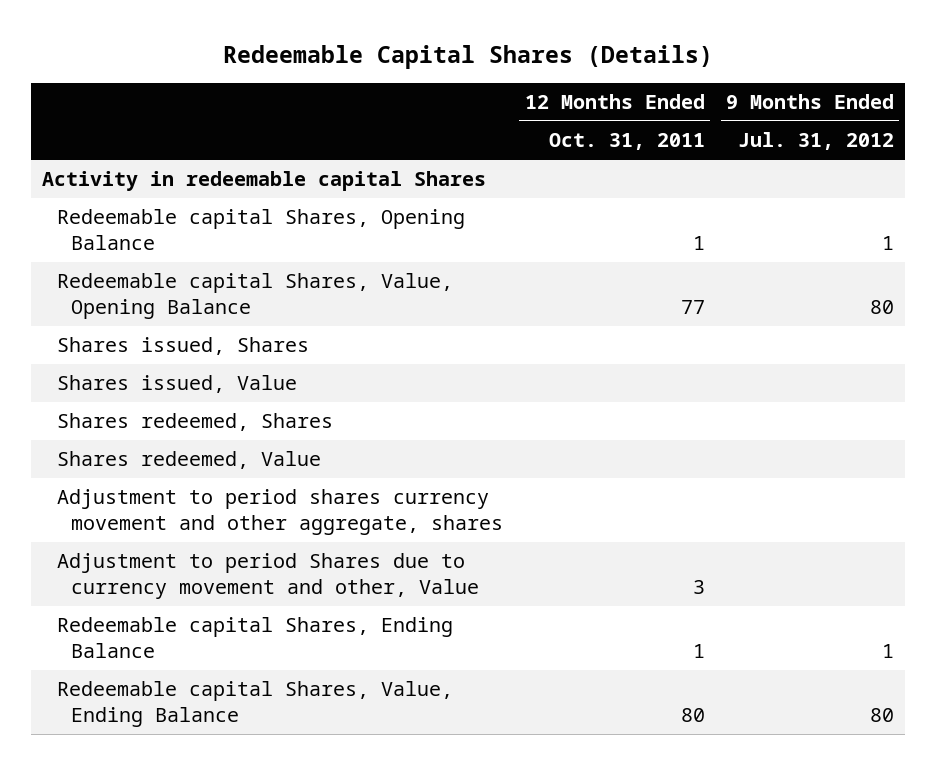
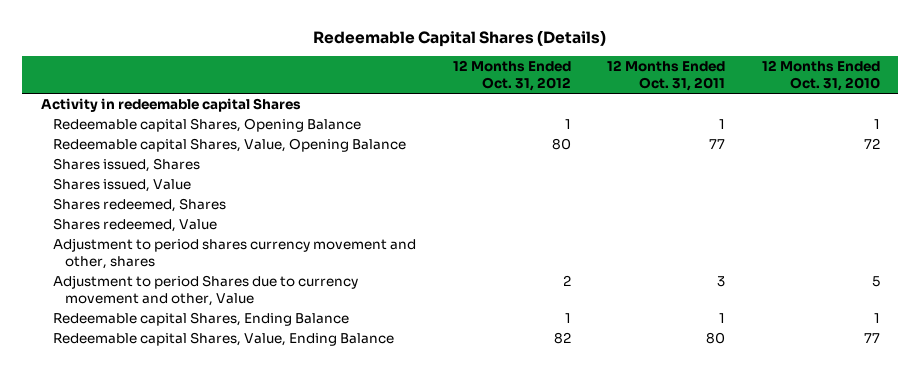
- | 12 Months Ended Oct. 31, 2011 | 9 Months Ended Jul. 31, 2012
+ | 12 Months Ended Oct. 31, 2012 | 12 Months Ended Oct. 31, 2011 | 12 Months Ended Oct. 31, 2010
- Adjustment to period shares currency movement and other aggregate, shares
+ Adjustment to period shares currency movement and other, shares

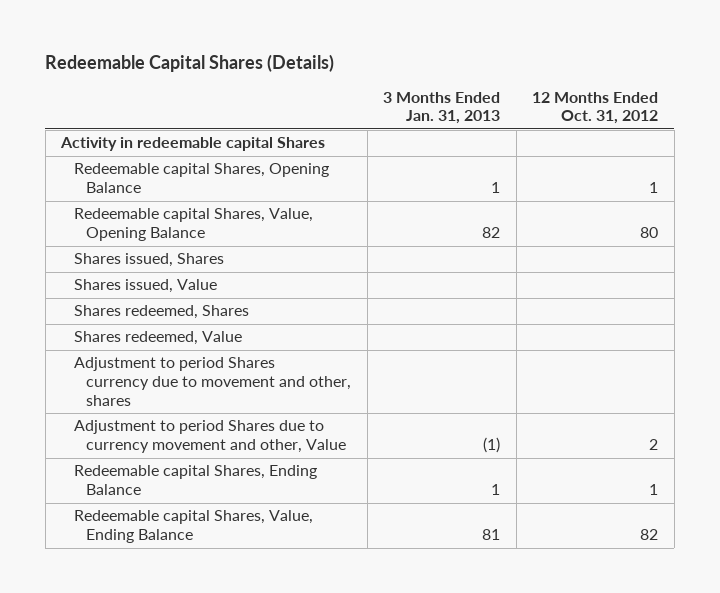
- | 12 Months Ended Oct. 31, 2012 | 12 Months Ended Oct. 31, 2011 | 12 Months Ended Oct. 31, 2010
+ | 3 Months Ended Jan. 31, 2013 | 12 Months Ended Oct. 31, 2012
- Adjustment to period shares currency movement and other, shares
+ Adjustment to period Shares currency due to movement and other, shares

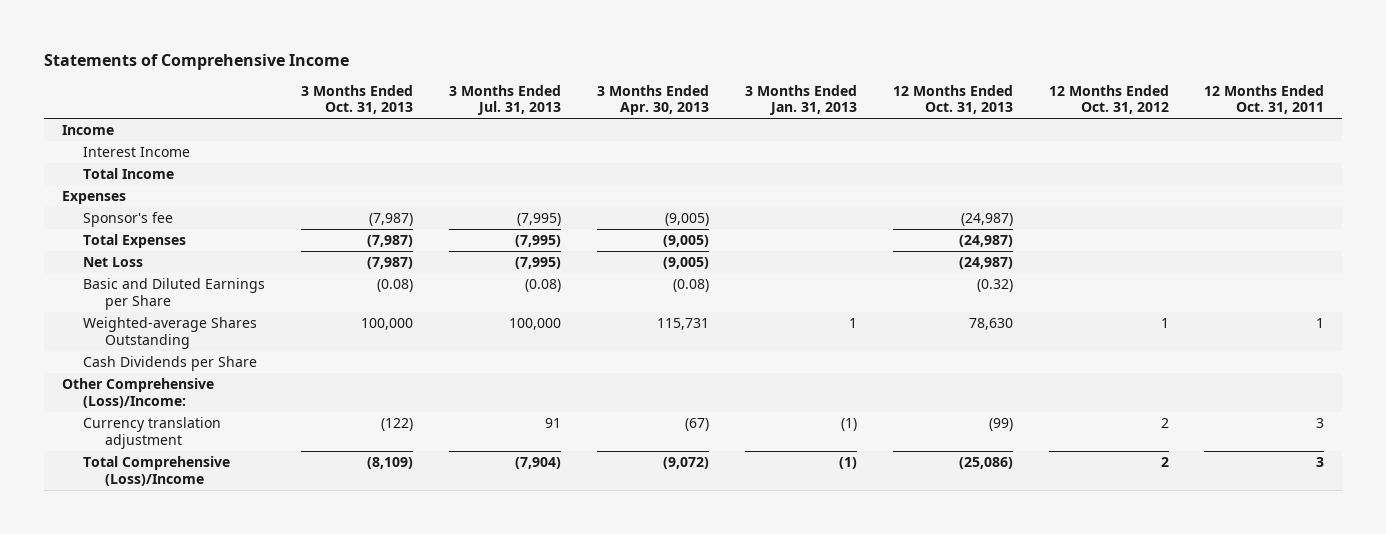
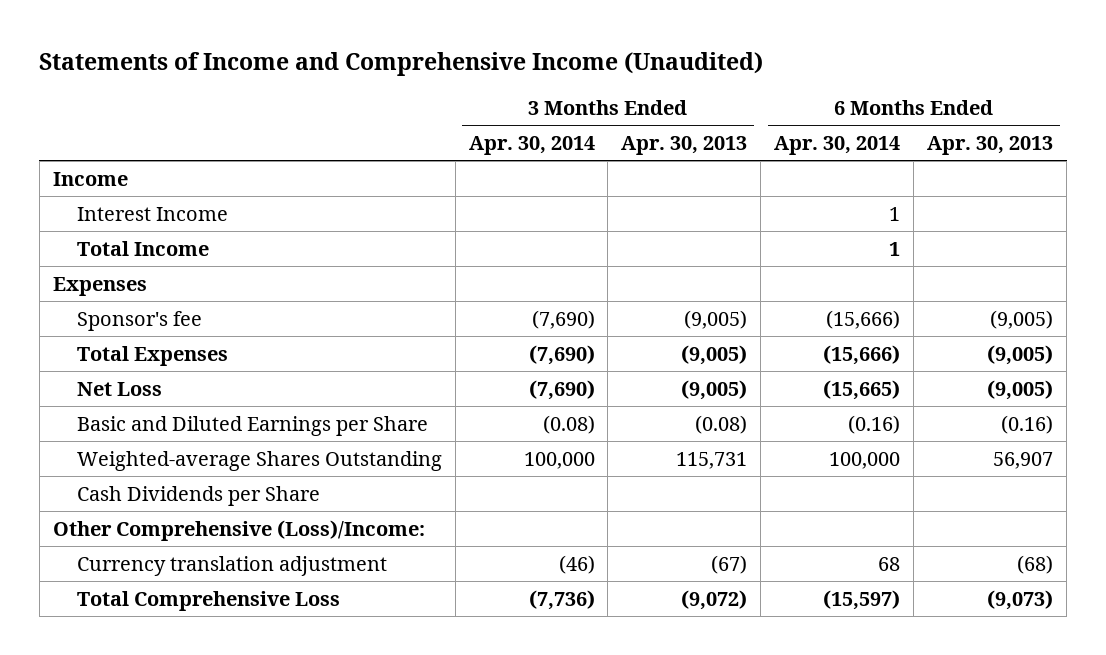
- Statements of Comprehensive Income
+ Statements of Income and Comprehensive Income (Unaudited)
- | 3 Months Ended Oct. 31, 2013 | 3 Months Ended Jul. 31, 2013 | 3 Months Ended Apr. 30, 2013 | 3 Months Ended Jan. 31, 2013 | 12 Months Ended Oct. 31, 2013 | 12 Months Ended Oct. 31, 2012 | 12 Months Ended Oct. 31, 2011
+ | 3 Months Ended Apr. 30, 2014 | 3 Months Ended Apr. 30, 2013 | 6 Months Ended Apr. 30, 2014 | 6 Months Ended Apr. 30, 2013
- Total Comprehensive (Loss)/Income | (8,109) | (7,904) | (9,072) | (1) | (25,086) | 2 | 3
+ Total Comprehensive Loss | (7,736) | (9,072) | (15,597) | (9,073)

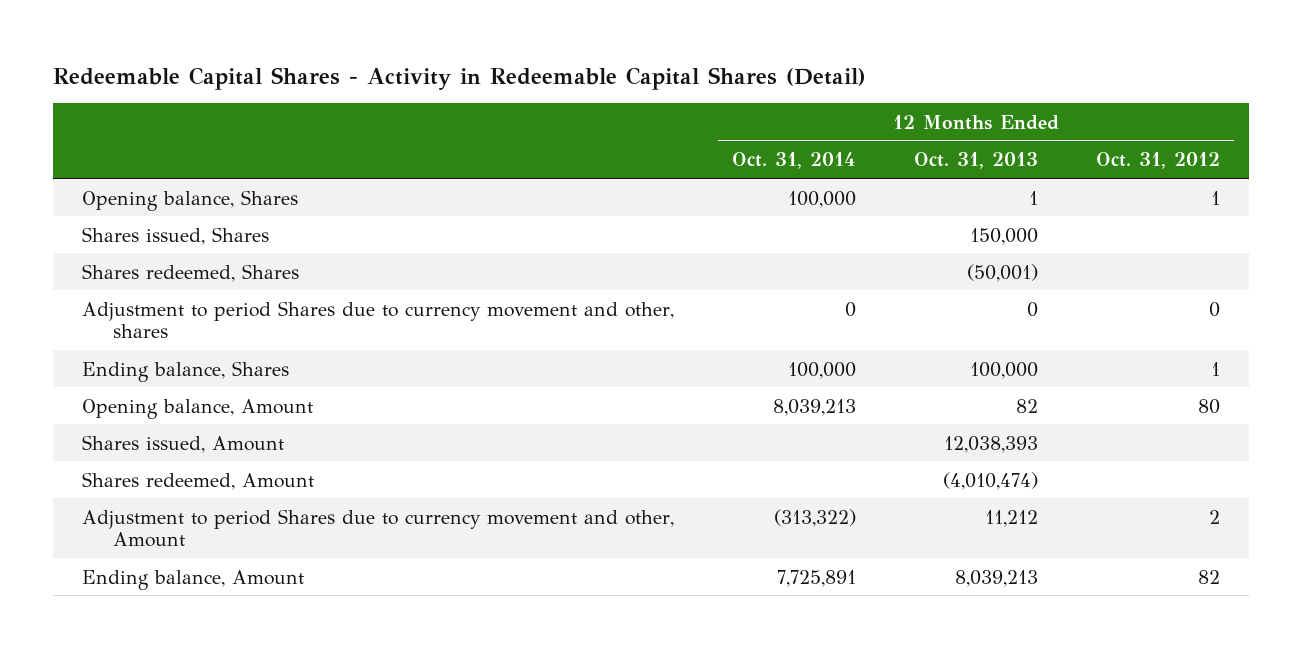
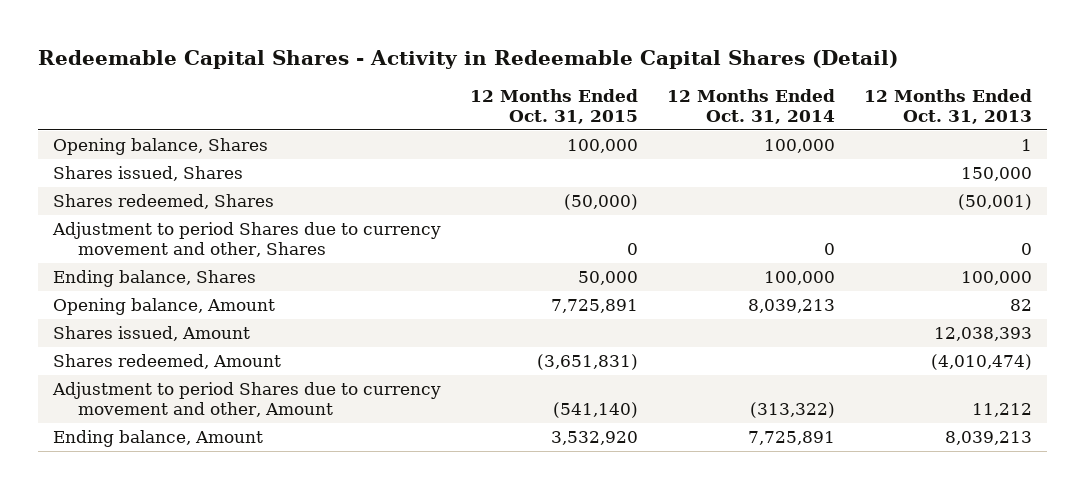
- | 12 Months Ended Oct. 31, 2014 | 12 Months Ended Oct. 31, 2013 | 12 Months Ended Oct. 31, 2012
+ | 12 Months Ended Oct. 31, 2015 | 12 Months Ended Oct. 31, 2014 | 12 Months Ended Oct. 31, 2013
- Adjustment to period Shares due to currency movement and other, shares | 0 | 0 | 0
+ Adjustment to period Shares due to currency movement and other, Shares | 0 | 0 | 0

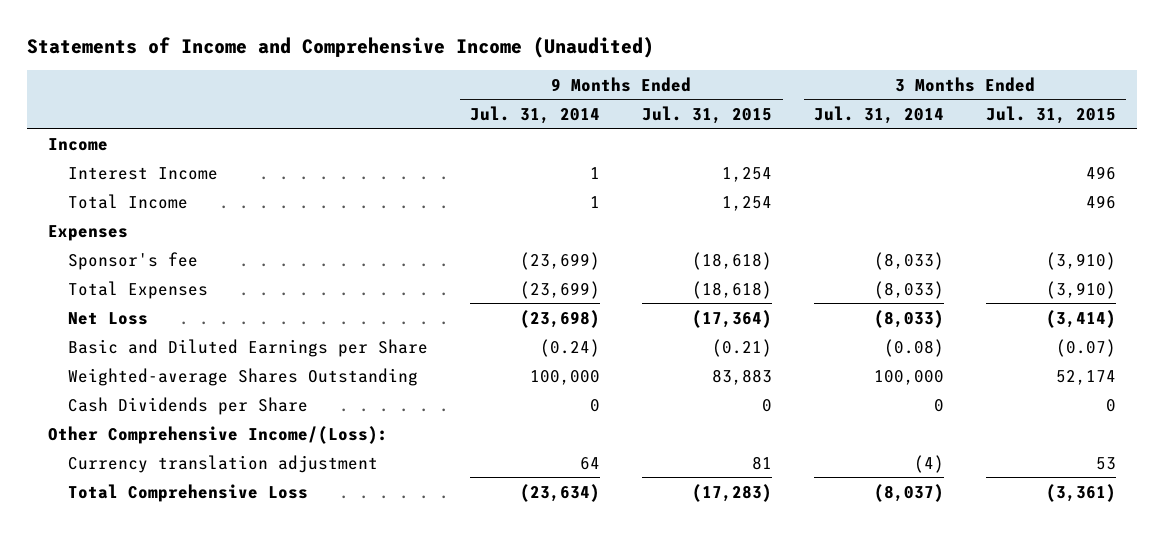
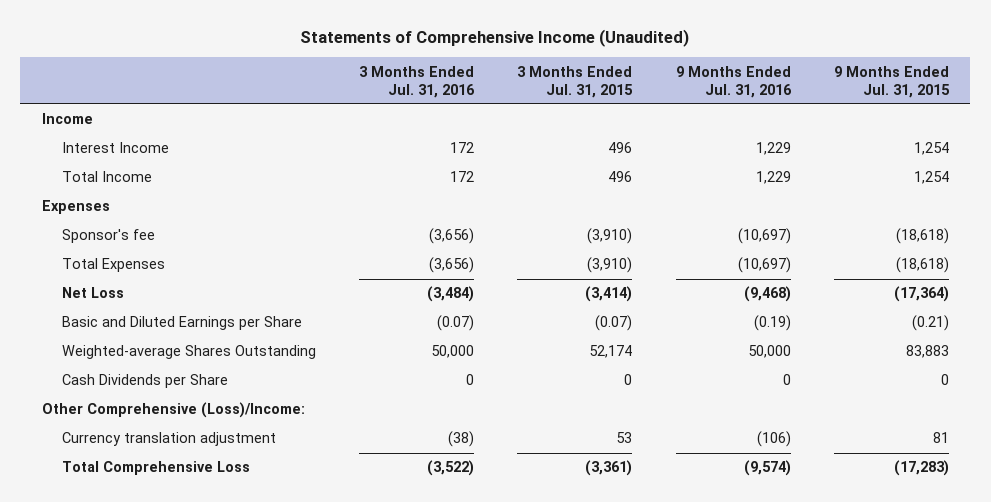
- Statements of Income and Comprehensive Income (Unaudited)
+ Statements of Comprehensive Income (Unaudited)
- | 9 Months Ended Jul. 31, 2014 | 9 Months Ended Jul. 31, 2015 | 3 Months Ended Jul. 31, 2014 | 3 Months Ended Jul. 31, 2015
+ | 3 Months Ended Jul. 31, 2016 | 3 Months Ended Jul. 31, 2015 | 9 Months Ended Jul. 31, 2016 | 9 Months Ended Jul. 31, 2015
- Other Comprehensive Income/(Loss):
+ Other Comprehensive (Loss)/Income:

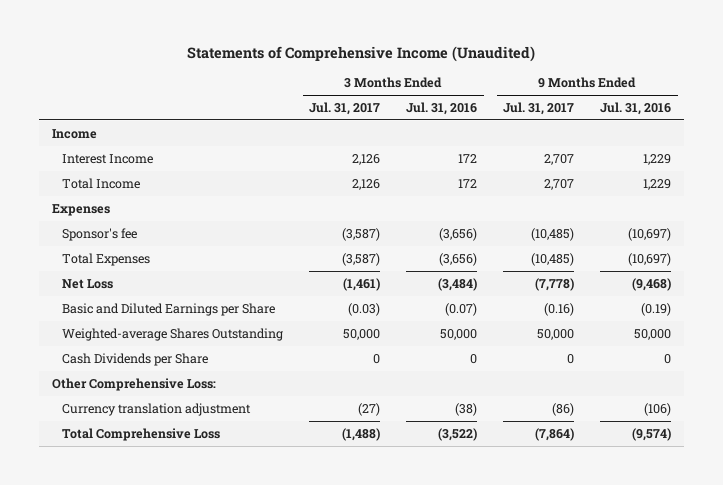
- | 3 Months Ended Jul. 31, 2016 | 3 Months Ended Jul. 31, 2015 | 9 Months Ended Jul. 31, 2016 | 9 Months Ended Jul. 31, 2015
+ | 3 Months Ended Jul. 31, 2017 | 3 Months Ended Jul. 31, 2016 | 9 Months Ended Jul. 31, 2017 | 9 Months Ended Jul. 31, 2016
- Other Comprehensive (Loss)/Income:
+ Other Comprehensive Loss:

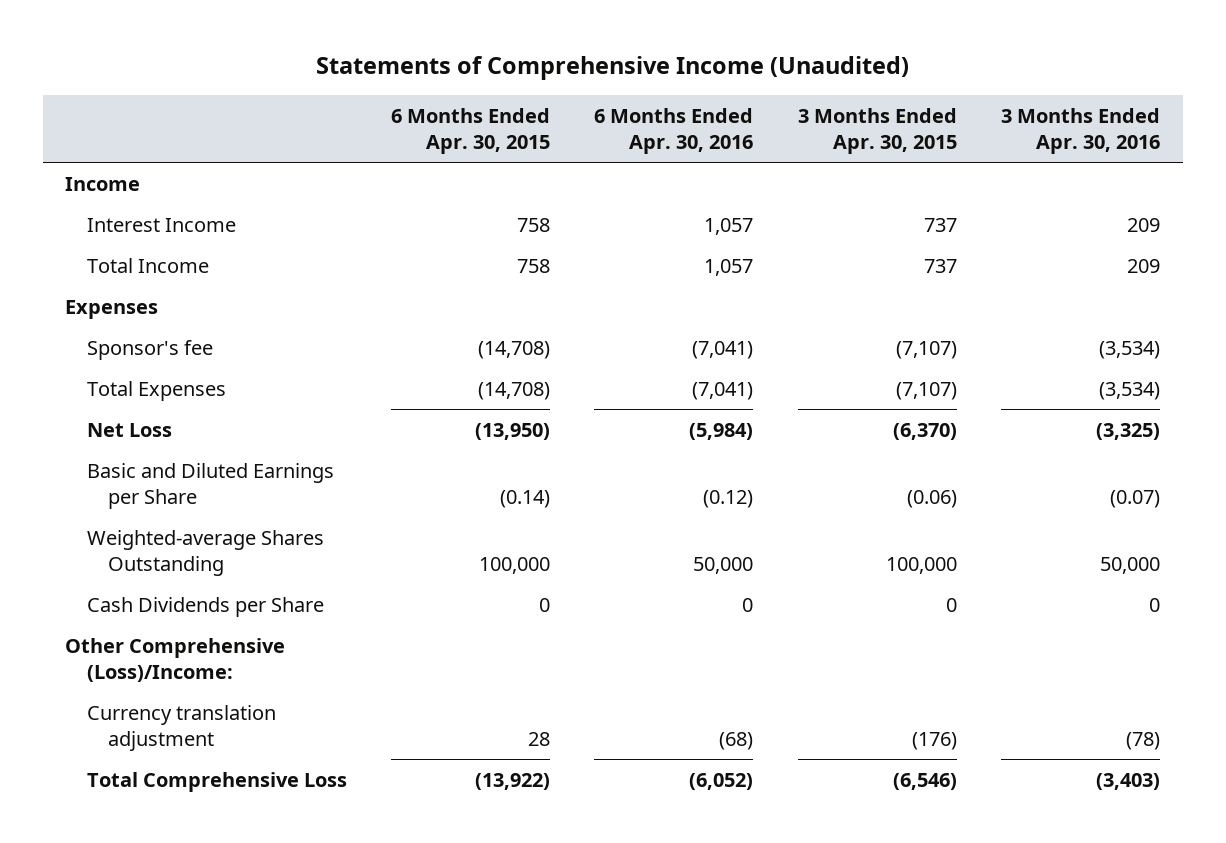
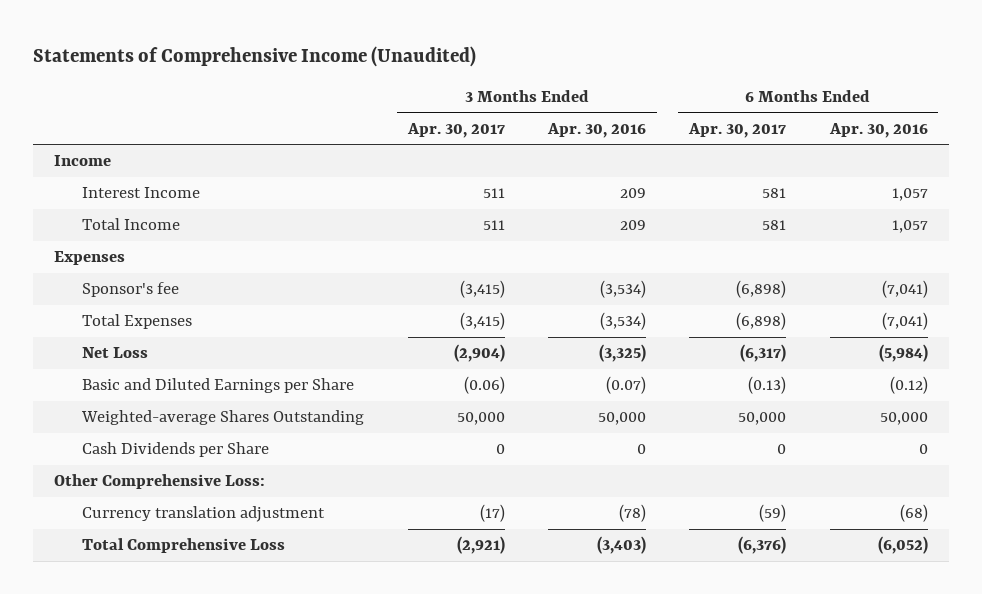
- | 6 Months Ended Apr. 30, 2015 | 6 Months Ended Apr. 30, 2016 | 3 Months Ended Apr. 30, 2015 | 3 Months Ended Apr. 30, 2016
+ | 3 Months Ended Apr. 30, 2017 | 3 Months Ended Apr. 30, 2016 | 6 Months Ended Apr. 30, 2017 | 6 Months Ended Apr. 30, 2016
- Other Comprehensive (Loss)/Income:
+ Other Comprehensive Loss:

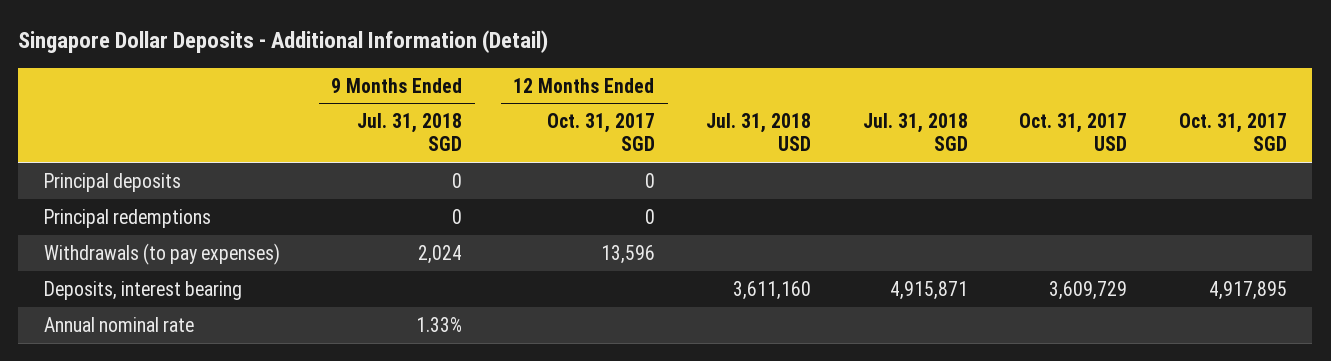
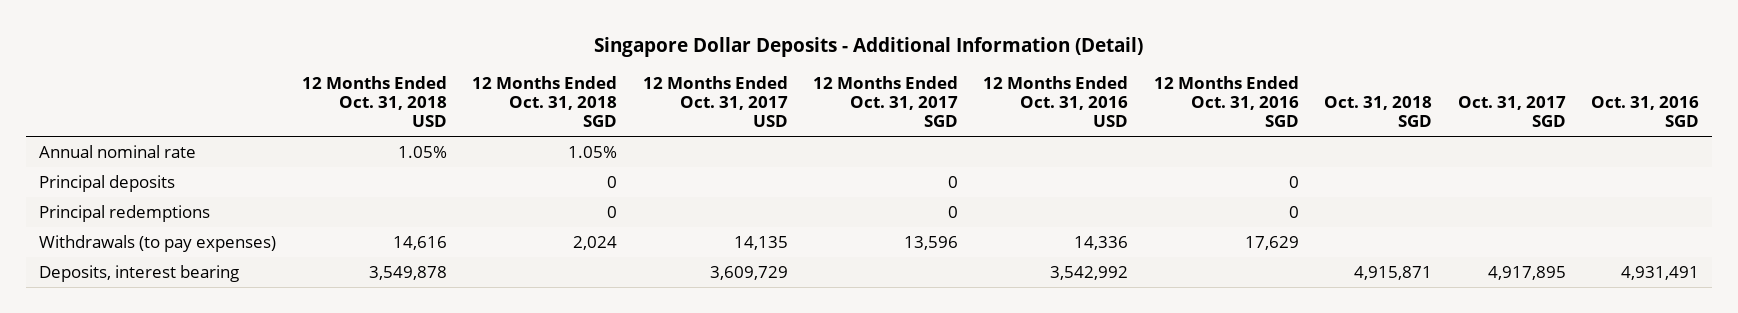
- | 9 Months Ended Jul. 31, 2018 SGD | 12 Months Ended Oct. 31, 2017 SGD | Jul. 31, 2018 USD | Jul. 31, 2018 SGD | Oct. 31, 2017 USD | Oct. 31, 2017 SGD
+ | 12 Months Ended Oct. 31, 2018 USD | 12 Months Ended Oct. 31, 2018 SGD | 12 Months Ended Oct. 31, 2017 USD | 12 Months Ended Oct. 31, 2017 SGD | 12 Months Ended Oct. 31, 2016 USD | 12 Months Ended Oct. 31, 2016 SGD | Oct. 31, 2018 SGD | Oct. 31, 2017 SGD | Oct. 31, 2016 SGD
moved up: Annual nominal rate | 1.05% | 1.05% | | | | | | |

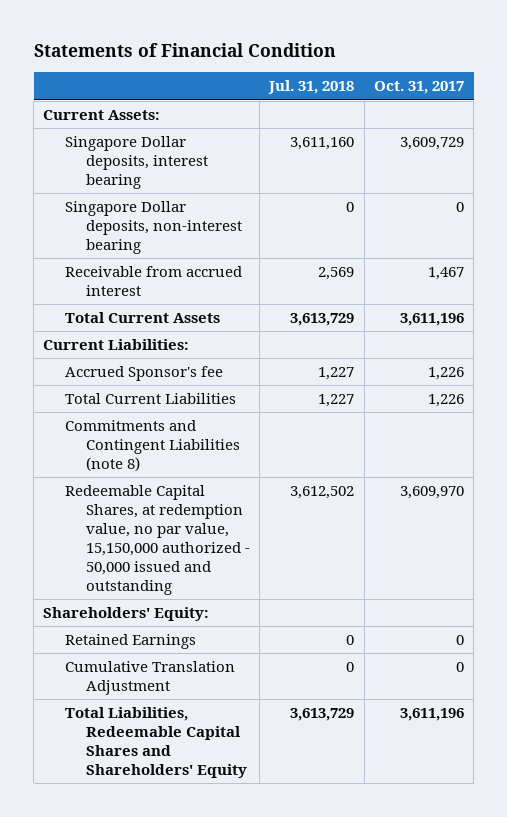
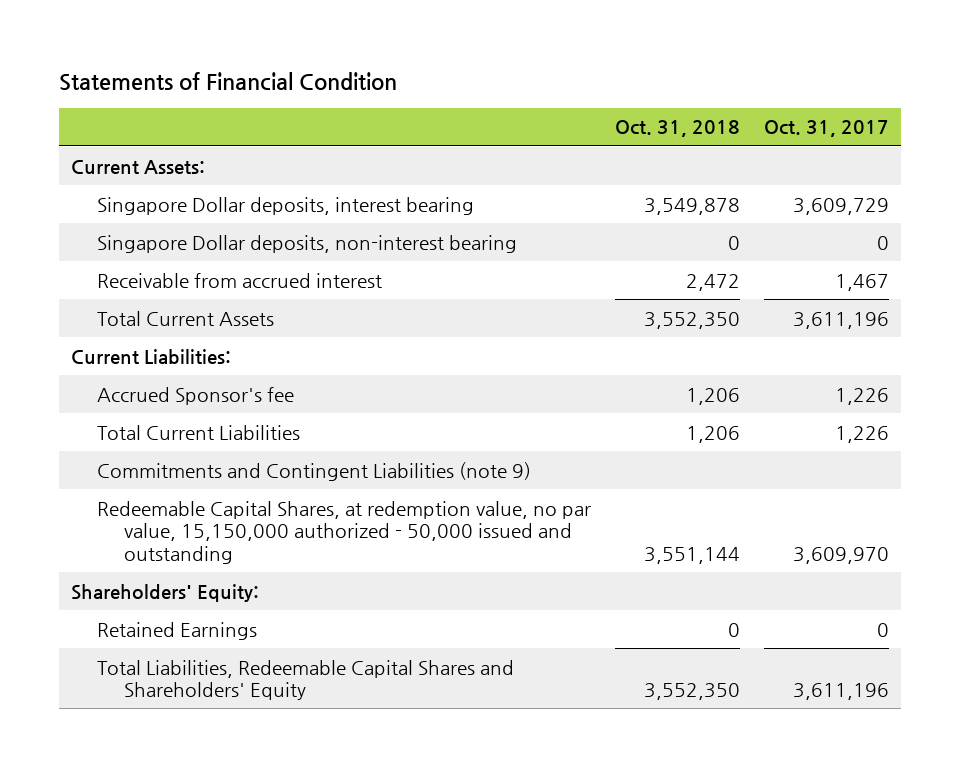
- | Jul. 31, 2018 | Oct. 31, 2017
+ | Oct. 31, 2018 | Oct. 31, 2017
- Commitments and Contingent Liabilities (note 8)
+ Commitments and Contingent Liabilities (note 9)
- Cumulative Translation Adjustment | 0 | 0

